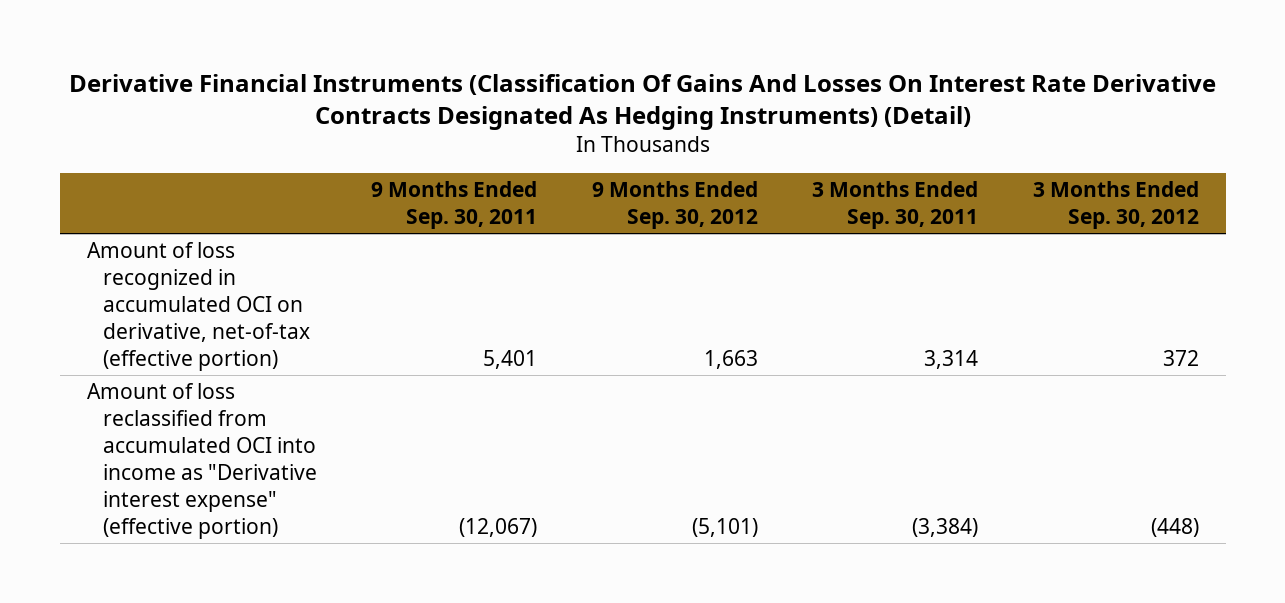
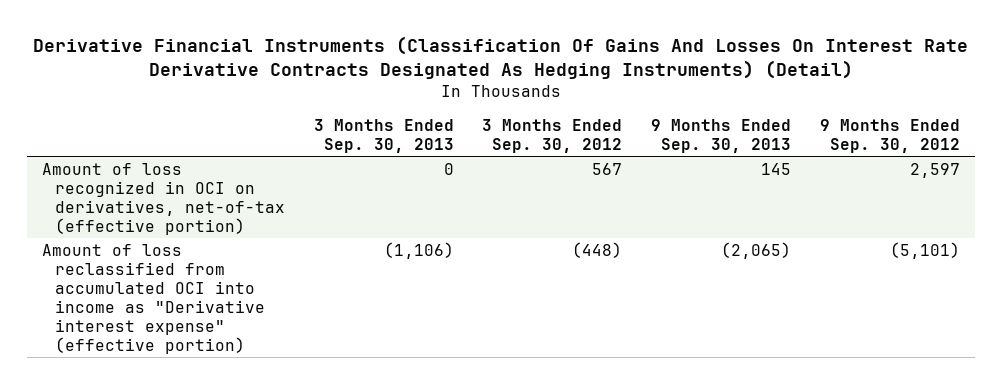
- | 9 Months Ended Sep. 30, 2011 | 9 Months Ended Sep. 30, 2012 | 3 Months Ended Sep. 30, 2011 | 3 Months Ended Sep. 30, 2012
+ | 3 Months Ended Sep. 30, 2013 | 3 Months Ended Sep. 30, 2012 | 9 Months Ended Sep. 30, 2013 | 9 Months Ended Sep. 30, 2012
- Amount of loss recognized in accumulated OCI on derivative, net-of-tax (effective portion) | 5,401 | 1,663 | 3,314 | 372
+ Amount of loss recognized in OCI on derivatives, net-of-tax (effective portion) | 0 | 567 | 145 | 2,597

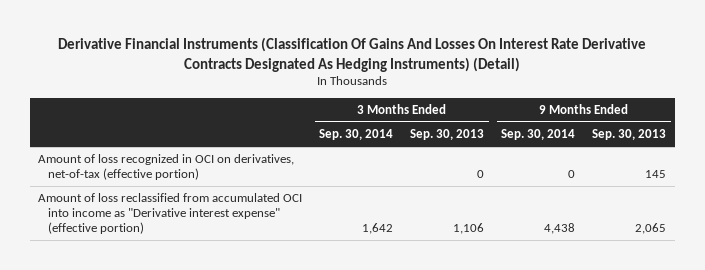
- | 3 Months Ended Sep. 30, 2013 | 3 Months Ended Sep. 30, 2012 | 9 Months Ended Sep. 30, 2013 | 9 Months Ended Sep. 30, 2012
+ | 3 Months Ended Sep. 30, 2014 | 3 Months Ended Sep. 30, 2013 | 9 Months Ended Sep. 30, 2014 | 9 Months Ended Sep. 30, 2013
- Amount of loss reclassified from accumulated OCI into income as "Derivative interest expense" (effective portion) | (1,106) | (448) | (2,065) | (5,101)
+ Amount of loss reclassified from accumulated OCI into income as "Derivative interest expense" (effective portion) | 1,642 | 1,106 | 4,438 | 2,065

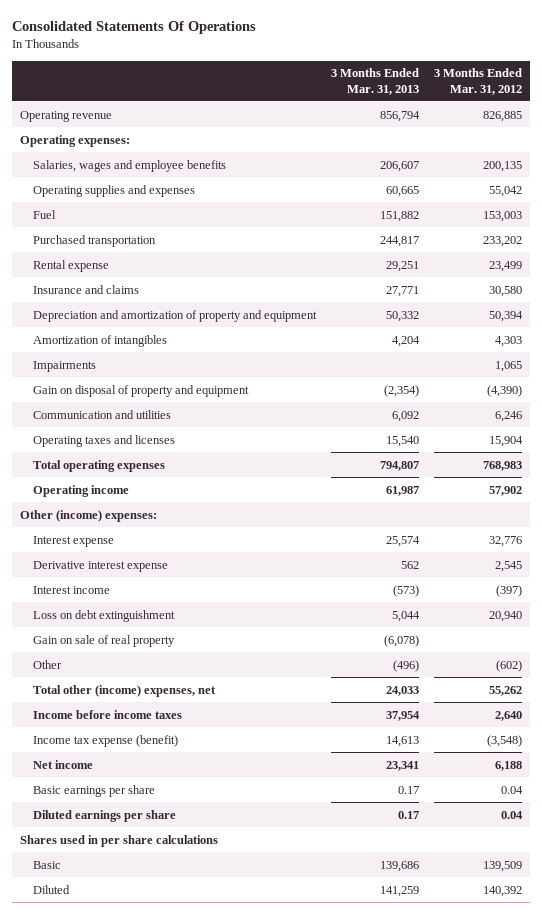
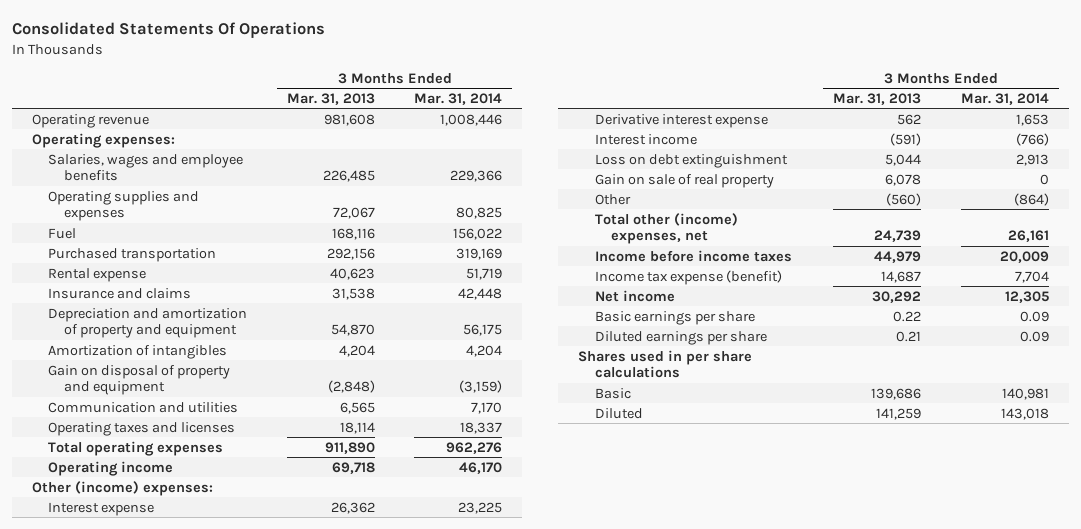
- | 3 Months Ended Mar. 31, 2013 | 3 Months Ended Mar. 31, 2012
+ | 3 Months Ended Mar. 31, 2013 | 3 Months Ended Mar. 31, 2014
- Operating revenue | 856,794 | 826,885
+ Operating revenue | 981,608 | 1,008,446
- Salaries, wages and employee benefits | 206,607 | 200,135
- Operating supplies and expenses | 60,665 | 55,042
- Fuel | 151,882 | 153,003
- Purchased transportation | 244,817 | 233,202
- Rental expense | 29,251 | 23,499
- Insurance and claims | 27,771 | 30,580
- Depreciation and amortization of property and equipment | 50,332 | 50,394
+ Salaries, wages and employee benefits | 226,485 | 229,366
+ Operating supplies and expenses | 72,067 | 80,825
+ Fuel | 168,116 | 156,022
+ Purchased transportation | 292,156 | 319,169
+ Rental expense | 40,623 | 51,719
+ Insurance and claims | 31,538 | 42,448
+ Depreciation and amortization of property and equipment | 54,870 | 56,175
- Impairments | | 1,065
- Gain on disposal of property and equipment | (2,354) | (4,390)
- Communication and utilities | 6,092 | 6,246
- Operating taxes and licenses | 15,540 | 15,904
- Total operating expenses | 794,807 | 768,983
- Operating income | 61,987 | 57,902
+ Gain on disposal of property and equipment | (2,848) | (3,159)
+ Communication and utilities | 6,565 | 7,170
+ Operating taxes and licenses | 18,114 | 18,337
+ Total operating expenses | 911,890 | 962,276
+ Operating income | 69,718 | 46,170
- Interest expense | 25,574 | 32,776
+ Interest expense | 26,362 | 23,225
- Interest income | (573) | (397)
+ Interest income | (591) | (766)
- Gain on sale of real property | (6,078) |
- Other | (496) | (602)
- Total other (income) expenses, net | 24,033 | 55,262
- Income before income taxes | 37,954 | 2,640
- Income tax expense (benefit) | 14,613 | (3,548)
- Net income | 23,341 | 6,188
- Basic earnings per share | 0.17 | 0.04
- Diluted earnings per share | 0.17 | 0.04
+ Gain on sale of real property | 6,078 | 0
+ Other | (560) | (864)
+ Total other (income) expenses, net | 24,739 | 26,161
+ Income before income taxes | 44,979 | 20,009
+ Income tax expense (benefit) | 14,687 | 7,704
+ Net income | 30,292 | 12,305
+ Basic earnings per share | 0.22 | 0.09
+ Diluted earnings per share | 0.21 | 0.09

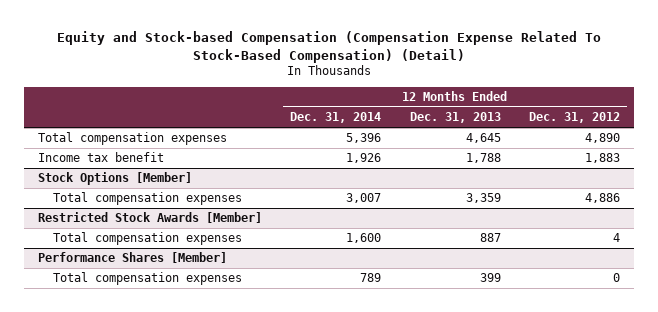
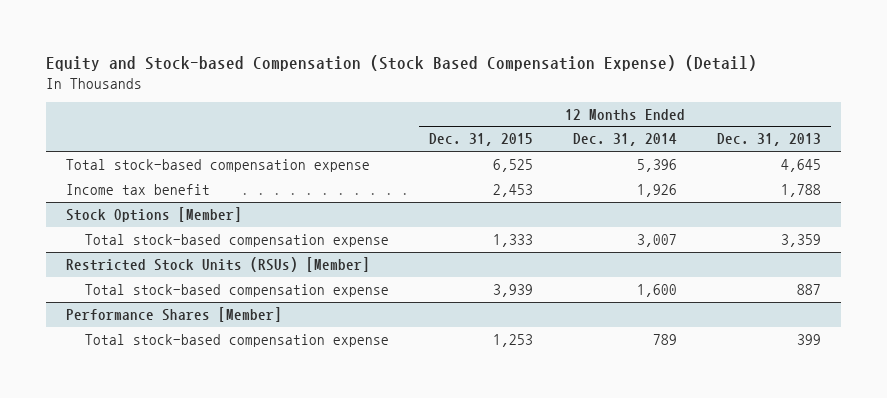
- Equity and Stock-based Compensation (Compensation Expense Related To Stock-Based Compensation) (Detail)
+ Equity and Stock-based Compensation (Stock Based Compensation Expense) (Detail)
- | 12 Months Ended Dec. 31, 2014 | 12 Months Ended Dec. 31, 2013 | 12 Months Ended Dec. 31, 2012
+ | 12 Months Ended Dec. 31, 2015 | 12 Months Ended Dec. 31, 2014 | 12 Months Ended Dec. 31, 2013
- Total compensation expenses | 5,396 | 4,645 | 4,890
+ Total stock-based compensation expense | 6,525 | 5,396 | 4,645
@ Stock Options [Member]
- Total compensation expenses | 3,007 | 3,359 | 4,886
- Restricted Stock Awards [Member]
- Total compensation expenses | 1,600 | 887 | 4
@ Stock Options [Member]
+ Total stock-based compensation expense | 1,333 | 3,007 | 3,359
+ Restricted Stock Units (RSUs) [Member]
+ Total stock-based compensation expense | 3,939 | 1,600 | 887
@ Performance Shares [Member]
- Total compensation expenses | 789 | 399 | 0
+ Total stock-based compensation expense | 1,253 | 789 | 399

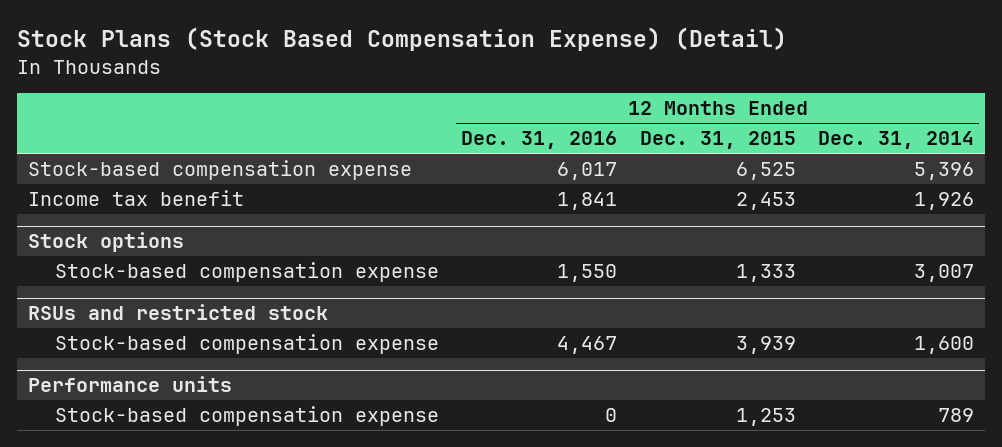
- Equity and Stock-based Compensation (Stock Based Compensation Expense) (Detail)
+ Stock Plans (Stock Based Compensation Expense) (Detail)
- | 12 Months Ended Dec. 31, 2015 | 12 Months Ended Dec. 31, 2014 | 12 Months Ended Dec. 31, 2013
+ | 12 Months Ended Dec. 31, 2016 | 12 Months Ended Dec. 31, 2015 | 12 Months Ended Dec. 31, 2014
- Total stock-based compensation expense | 6,525 | 5,396 | 4,645
+ Stock-based compensation expense | 6,017 | 6,525 | 5,396
- Stock Options [Member]
- Total stock-based compensation expense | 1,333 | 3,007 | 3,359
- Restricted Stock Units (RSUs) [Member]
- Total stock-based compensation expense | 3,939 | 1,600 | 887
- Performance Shares [Member]
- Total stock-based compensation expense | 1,253 | 789 | 399
+ Stock options
+ Stock-based compensation expense | 1,550 | 1,333 | 3,007
+ RSUs and restricted stock
+ Stock-based compensation expense | 4,467 | 3,939 | 1,600
+ Performance units
+ Stock-based compensation expense | 0 | 1,253 | 789

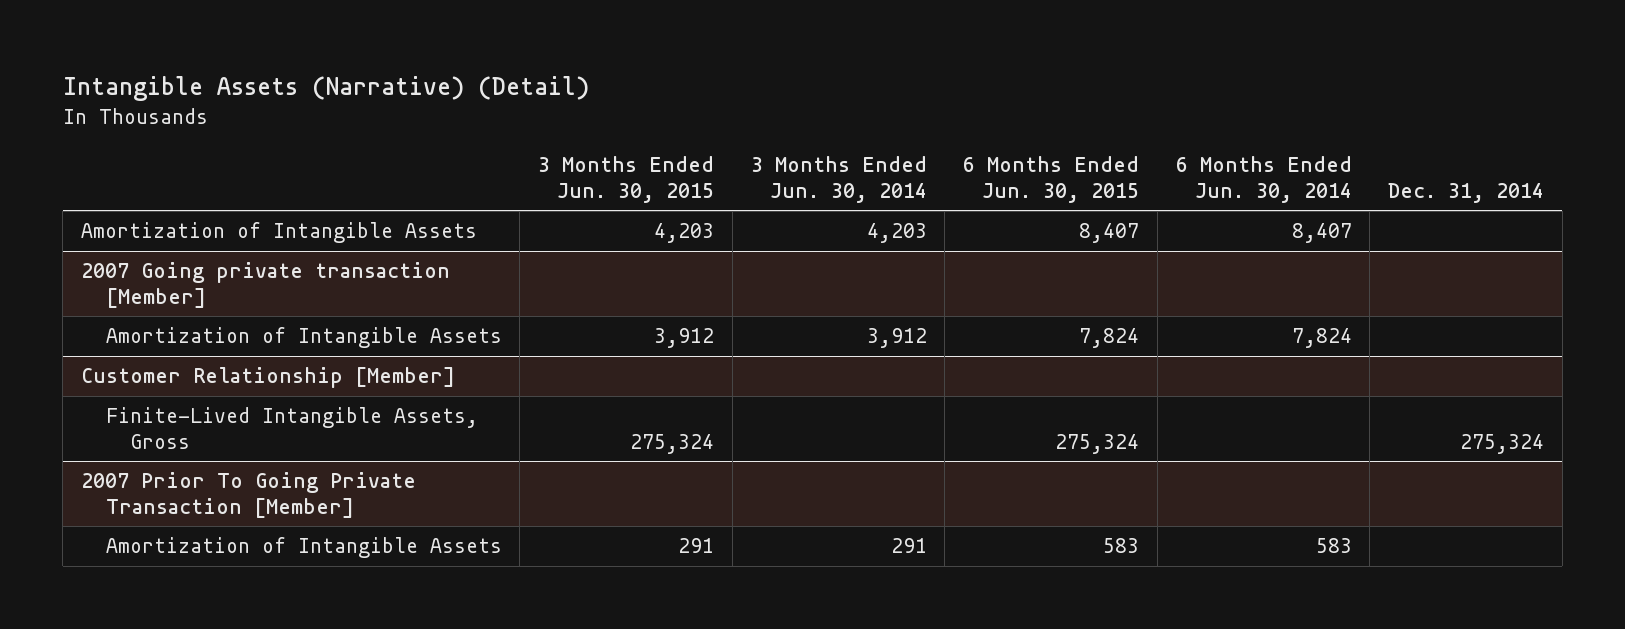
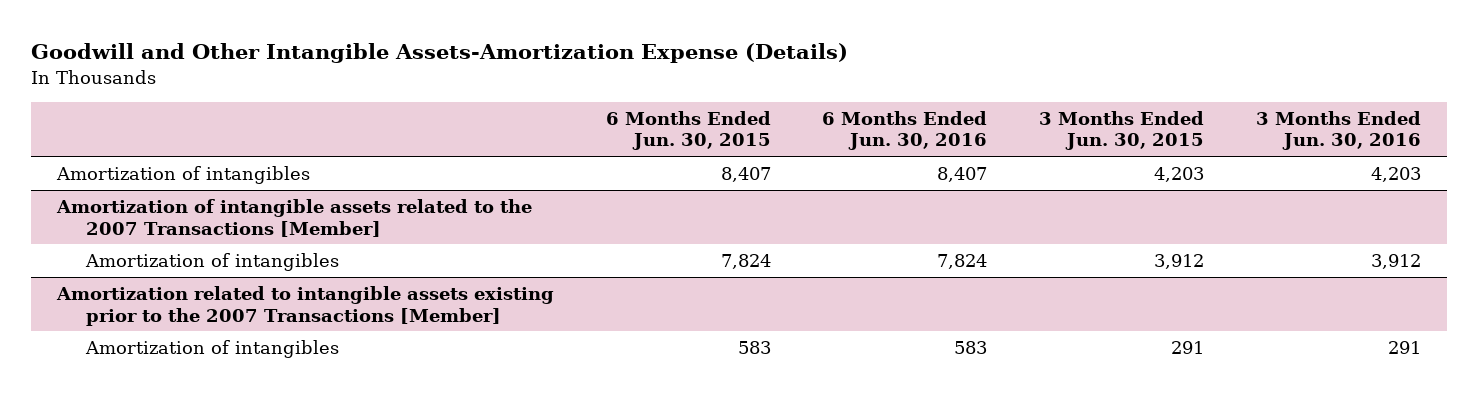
- Intangible Assets (Narrative) (Detail)
+ Goodwill and Other Intangible Assets-Amortization Expense (Details)
- | 3 Months Ended Jun. 30, 2015 | 3 Months Ended Jun. 30, 2014 | 6 Months Ended Jun. 30, 2015 | 6 Months Ended Jun. 30, 2014 | Dec. 31, 2014
+ | 6 Months Ended Jun. 30, 2015 | 6 Months Ended Jun. 30, 2016 | 3 Months Ended Jun. 30, 2015 | 3 Months Ended Jun. 30, 2016
- Amortization of Intangible Assets | 4,203 | 4,203 | 8,407 | 8,407 |
- 2007 Going private transaction [Member]
- Amortization of Intangible Assets | 3,912 | 3,912 | 7,824 | 7,824 |
- Customer Relationship [Member]
- Finite-Lived Intangible Assets, Gross | 275,324 | | 275,324 | | 275,324
- 2007 Prior To Going Private Transaction [Member]
- Amortization of Intangible Assets | 291 | 291 | 583 | 583 |
+ Amortization of intangibles | 8,407 | 8,407 | 4,203 | 4,203
+ Amortization of intangible assets related to the 2007 Transactions [Member]
+ Amortization of intangibles | 7,824 | 7,824 | 3,912 | 3,912
+ Amortization related to intangible assets existing prior to the 2007 Transactions [Member]
+ Amortization of intangibles | 583 | 583 | 291 | 291

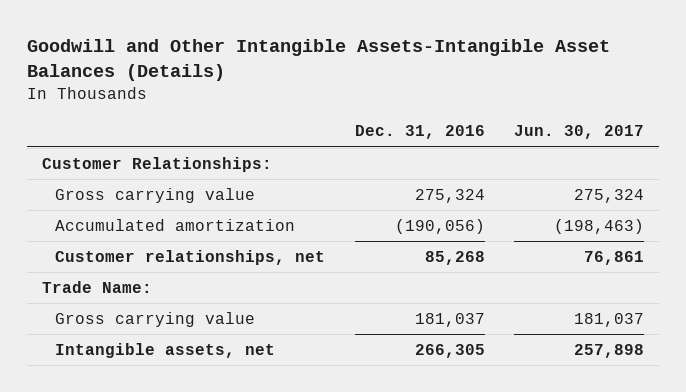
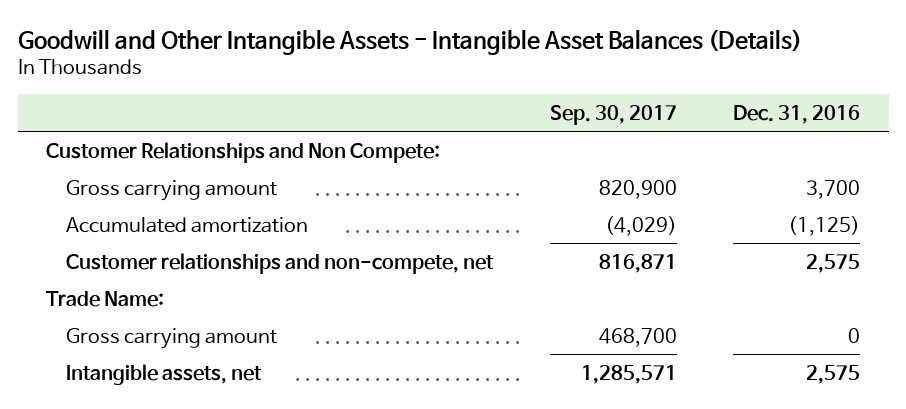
- Goodwill and Other Intangible Assets-Intangible Asset Balances (Details)
+ Goodwill and Other Intangible Assets - Intangible Asset Balances (Details)
- | Dec. 31, 2016 | Jun. 30, 2017
+ | Sep. 30, 2017 | Dec. 31, 2016
- Customer Relationships:
- Gross carrying value | 275,324 | 275,324
- Accumulated amortization | (190,056) | (198,463)
- Customer relationships, net | 85,268 | 76,861
+ Customer Relationships and Non Compete:
+ Gross carrying amount | 820,900 | 3,700
+ Accumulated amortization | (4,029) | (1,125)
+ Customer relationships and non-compete, net | 816,871 | 2,575
- Gross carrying value | 181,037 | 181,037
- Intangible assets, net | 266,305 | 257,898
+ Gross carrying amount | 468,700 | 0
+ Intangible assets, net | 1,285,571 | 2,575

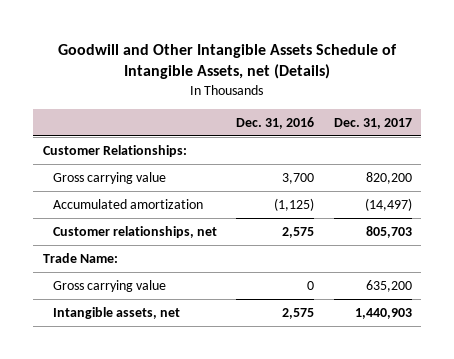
- Goodwill and Other Intangible Assets - Intangible Asset Balances (Details)
+ Goodwill and Other Intangible Assets Schedule of Intangible Assets, net (Details)
- | Sep. 30, 2017 | Dec. 31, 2016
+ | Dec. 31, 2016 | Dec. 31, 2017
- Customer Relationships and Non Compete:
- Gross carrying amount | 820,900 | 3,700
+ Customer Relationships:
+ Gross carrying value | 3,700 | 820,200
- Customer relationships and non-compete, net | 816,871 | 2,575
+ Customer relationships, net | 2,575 | 805,703
- Gross carrying amount | 468,700 | 0
+ Gross carrying value | 0 | 635,200

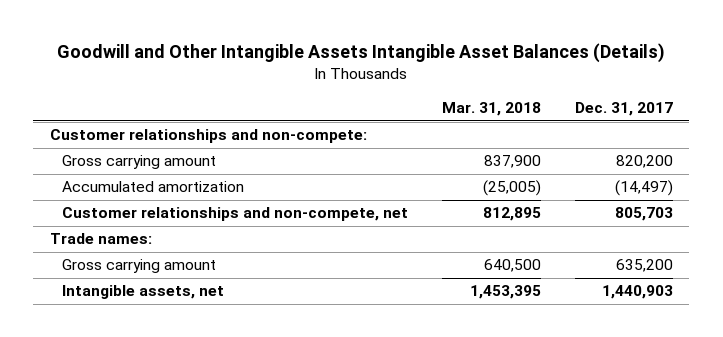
- Goodwill and Other Intangible Assets Schedule of Intangible Assets, net (Details)
+ Goodwill and Other Intangible Assets Intangible Asset Balances (Details)
- | Dec. 31, 2016 | Dec. 31, 2017
+ | Mar. 31, 2018 | Dec. 31, 2017
- Customer Relationships:
- Gross carrying value | 3,700 | 820,200
+ Customer relationships and non-compete:
+ Gross carrying amount | 837,900 | 820,200
- Customer relationships, net | 2,575 | 805,703
- Trade Name:
- Gross carrying value | 0 | 635,200
+ Customer relationships and non-compete, net | 812,895 | 805,703
+ Trade names:
+ Gross carrying amount | 640,500 | 635,200

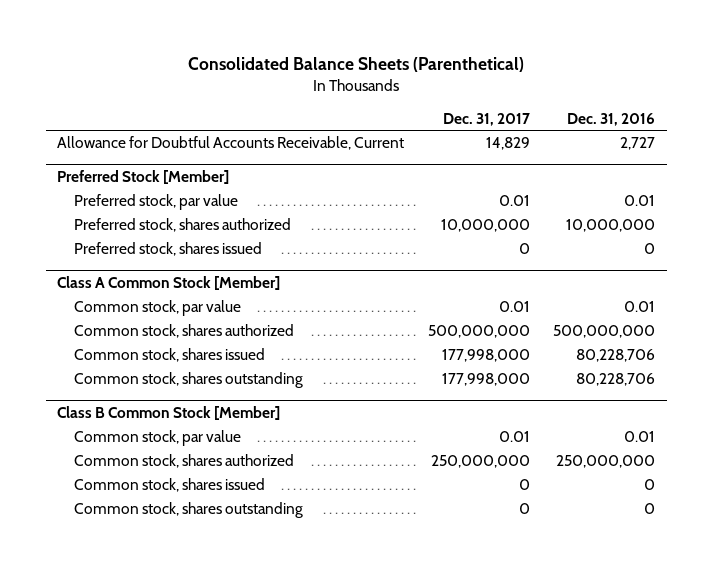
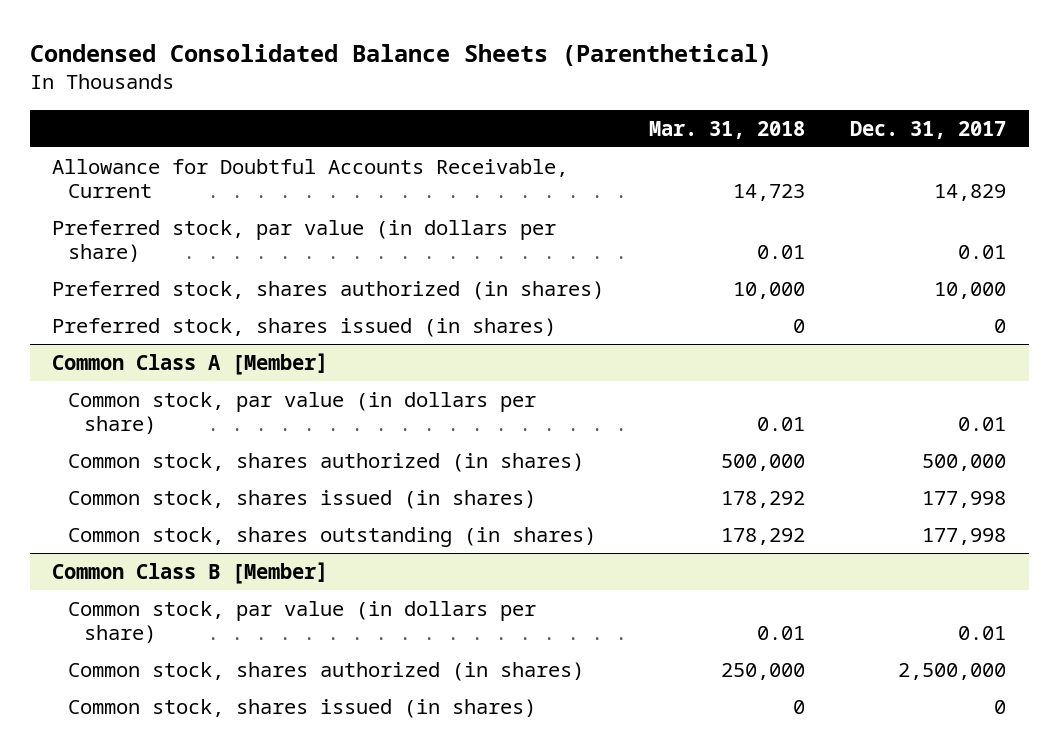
- Consolidated Balance Sheets (Parenthetical)
+ Condensed Consolidated Balance Sheets (Parenthetical)
- | Dec. 31, 2017 | Dec. 31, 2016
+ | Mar. 31, 2018 | Dec. 31, 2017
- Preferred Stock [Member]
- Preferred stock, par value | 0.01 | 0.01
- Preferred stock, shares authorized | 10,000,000 | 10,000,000
- Preferred stock, shares issued | 0 | 0
- Class A Common Stock [Member]
- Common stock, par value | 0.01 | 0.01
- Common stock, shares authorized | 500,000,000 | 500,000,000
- Common stock, shares issued | 177,998,000 | 80,228,706
- Common stock, shares outstanding | 177,998,000 | 80,228,706
- Class B Common Stock [Member]
- Common stock, par value | 0.01 | 0.01
- Common stock, shares authorized | 250,000,000 | 250,000,000
- Common stock, shares issued | 0 | 0
- Common stock, shares outstanding | 0 | 0
+ Preferred stock, par value (in dollars per share) | 0.01 | 0.01
+ Preferred stock, shares authorized (in shares) | 10,000 | 10,000
+ Preferred stock, shares issued (in shares) | 0 | 0
+ Common Class A [Member]
+ Common stock, par value (in dollars per share) | 0.01 | 0.01
+ Common stock, shares authorized (in shares) | 500,000 | 500,000
+ Common stock, shares issued (in shares) | 178,292 | 177,998
+ Common stock, shares outstanding (in shares) | 178,292 | 177,998
+ Common Class B [Member]
+ Common stock, par value (in dollars per share) | 0.01 | 0.01
+ Common stock, shares authorized (in shares) | 250,000 | 2,500,000
+ Common stock, shares issued (in shares) | 0 | 0

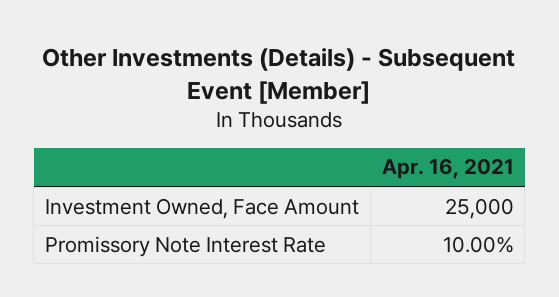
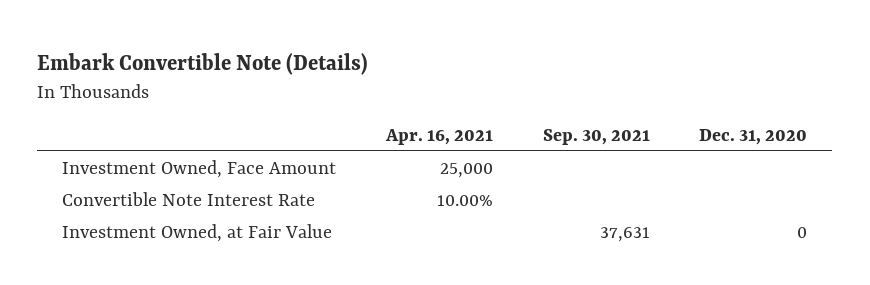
- Other Investments (Details) - Subsequent Event [Member]
+ Embark Convertible Note (Details)
- | Apr. 16, 2021
+ | Apr. 16, 2021 | Sep. 30, 2021 | Dec. 31, 2020
- Promissory Note Interest Rate | 10.00%
+ Convertible Note Interest Rate | 10.00% | |
+ Investment Owned, at Fair Value | | 37,631 | 0

